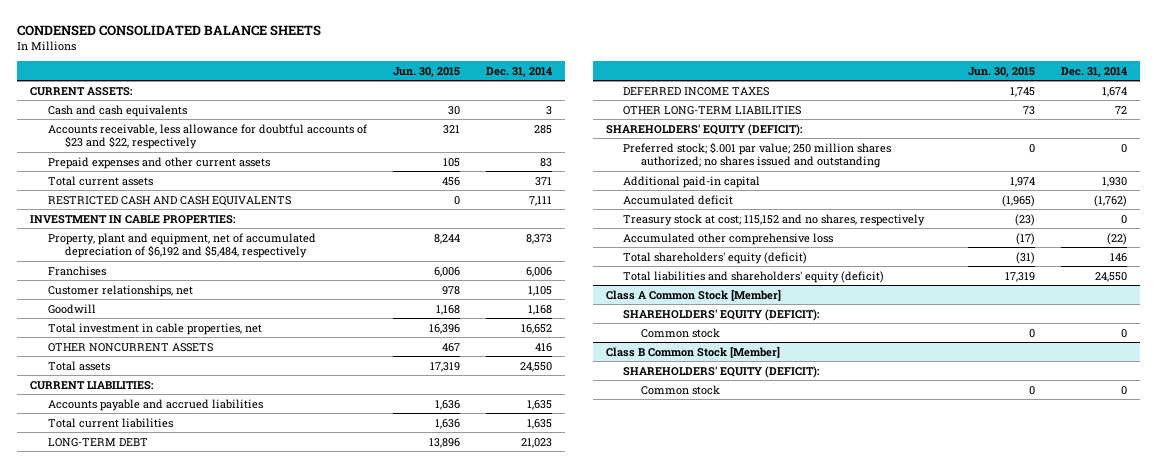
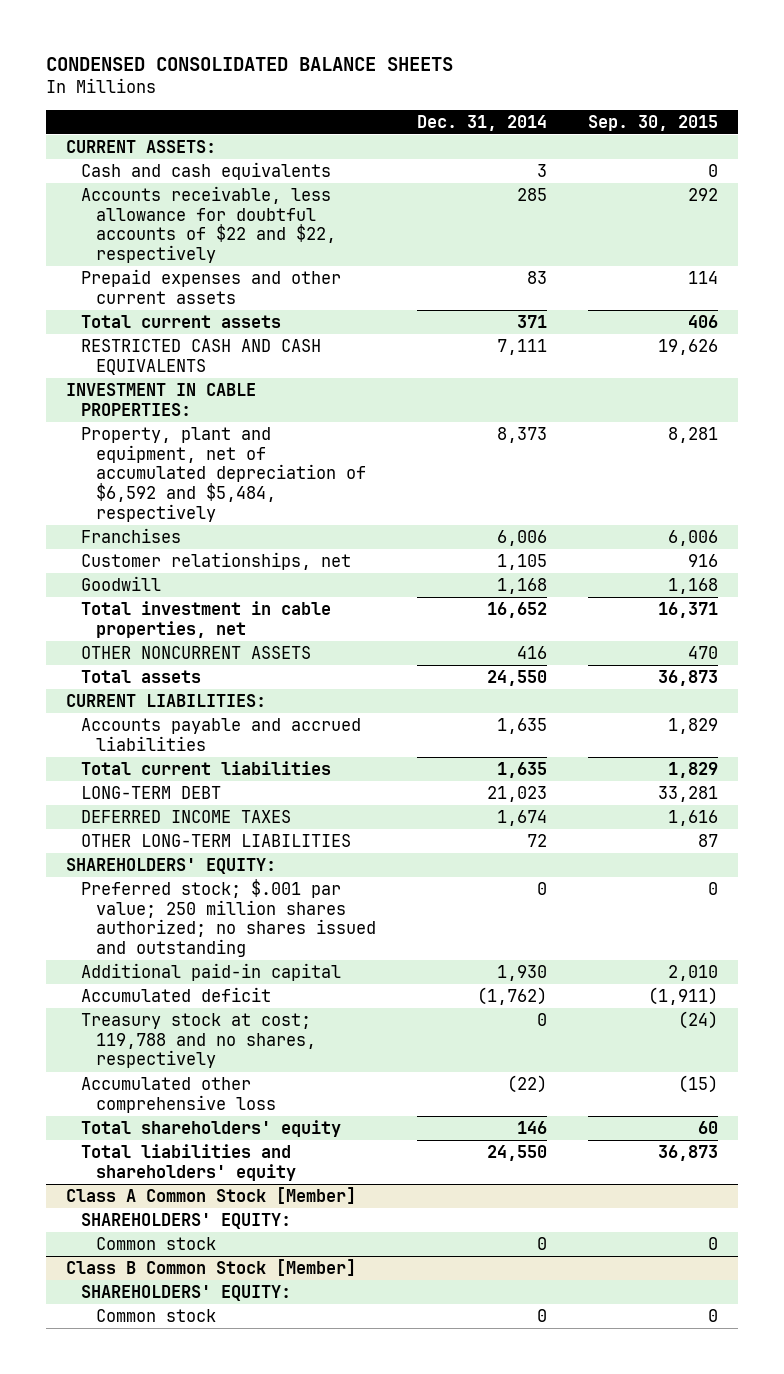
- | Jun. 30, 2015 | Dec. 31, 2014
+ | Dec. 31, 2014 | Sep. 30, 2015
- Accounts receivable, less allowance for doubtful accounts of $23 and $22, respectively | 321 | 285
+ Accounts receivable, less allowance for doubtful accounts of $22 and $22, respectively | 285 | 292
- Property, plant and equipment, net of accumulated depreciation of $6,192 and $5,484, respectively | 8,244 | 8,373
+ Property, plant and equipment, net of accumulated depreciation of $6,592 and $5,484, respectively | 8,373 | 8,281
- SHAREHOLDERS' EQUITY (DEFICIT):
+ SHAREHOLDERS' EQUITY:
- Treasury stock at cost; 115,152 and no shares, respectively | (23) | 0
+ Treasury stock at cost; 119,788 and no shares, respectively | 0 | (24)
- Total shareholders' equity (deficit) | (31) | 146
- Total liabilities and shareholders' equity (deficit) | 17,319 | 24,550
+ Total shareholders' equity | 146 | 60
+ Total liabilities and shareholders' equity | 24,550 | 36,873
@ Class A Common Stock [Member]
- SHAREHOLDERS' EQUITY (DEFICIT):
+ SHAREHOLDERS' EQUITY:
@ Class B Common Stock [Member]
- SHAREHOLDERS' EQUITY (DEFICIT):
+ SHAREHOLDERS' EQUITY:

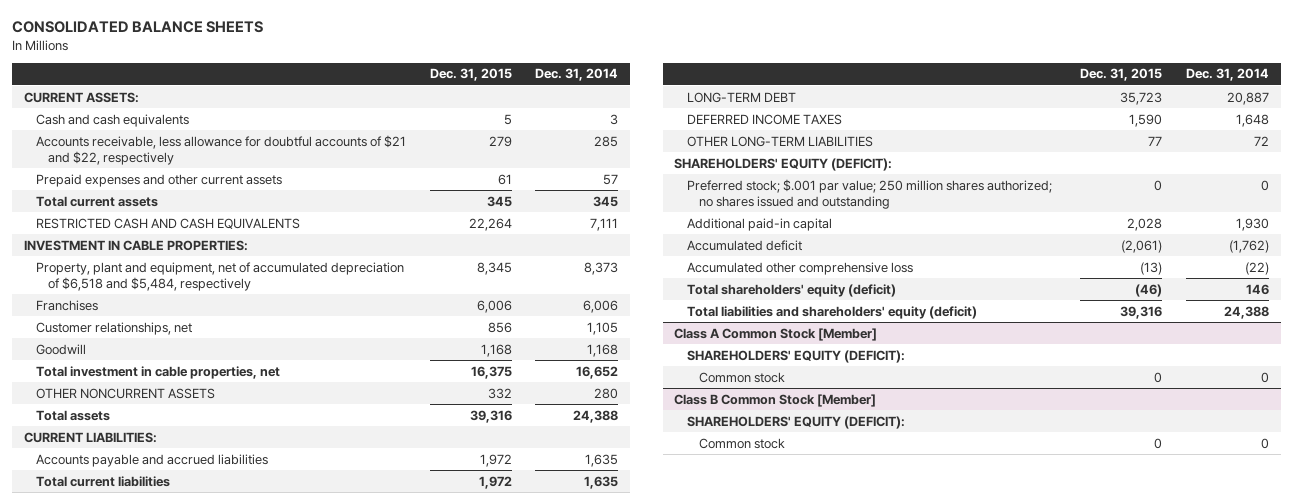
- CONDENSED CONSOLIDATED BALANCE SHEETS
+ CONSOLIDATED BALANCE SHEETS
- | Dec. 31, 2014 | Sep. 30, 2015
+ | Dec. 31, 2015 | Dec. 31, 2014
- Accounts receivable, less allowance for doubtful accounts of $22 and $22, respectively | 285 | 292
- Prepaid expenses and other current assets | 83 | 114
- Total current assets | 371 | 406
+ Accounts receivable, less allowance for doubtful accounts of $21 and $22, respectively | 279 | 285
+ Prepaid expenses and other current assets | 61 | 57
+ Total current assets | 345 | 345
- Property, plant and equipment, net of accumulated depreciation of $6,592 and $5,484, respectively | 8,373 | 8,281
+ Property, plant and equipment, net of accumulated depreciation of $6,518 and $5,484, respectively | 8,345 | 8,373
- OTHER NONCURRENT ASSETS | 416 | 470
- Total assets | 24,550 | 36,873
+ OTHER NONCURRENT ASSETS | 332 | 280
+ Total assets | 39,316 | 24,388
- LONG-TERM DEBT | 21,023 | 33,281
- DEFERRED INCOME TAXES | 1,674 | 1,616
+ LONG-TERM DEBT | 35,723 | 20,887
+ DEFERRED INCOME TAXES | 1,590 | 1,648
- SHAREHOLDERS' EQUITY:
+ SHAREHOLDERS' EQUITY (DEFICIT):
- Treasury stock at cost; 119,788 and no shares, respectively | 0 | (24)
- Total shareholders' equity | 146 | 60
- Total liabilities and shareholders' equity | 24,550 | 36,873
+ Total shareholders' equity (deficit) | (46) | 146
+ Total liabilities and shareholders' equity (deficit) | 39,316 | 24,388
@ Class A Common Stock [Member]
- SHAREHOLDERS' EQUITY:
+ SHAREHOLDERS' EQUITY (DEFICIT):
@ Class B Common Stock [Member]
- SHAREHOLDERS' EQUITY:
+ SHAREHOLDERS' EQUITY (DEFICIT):

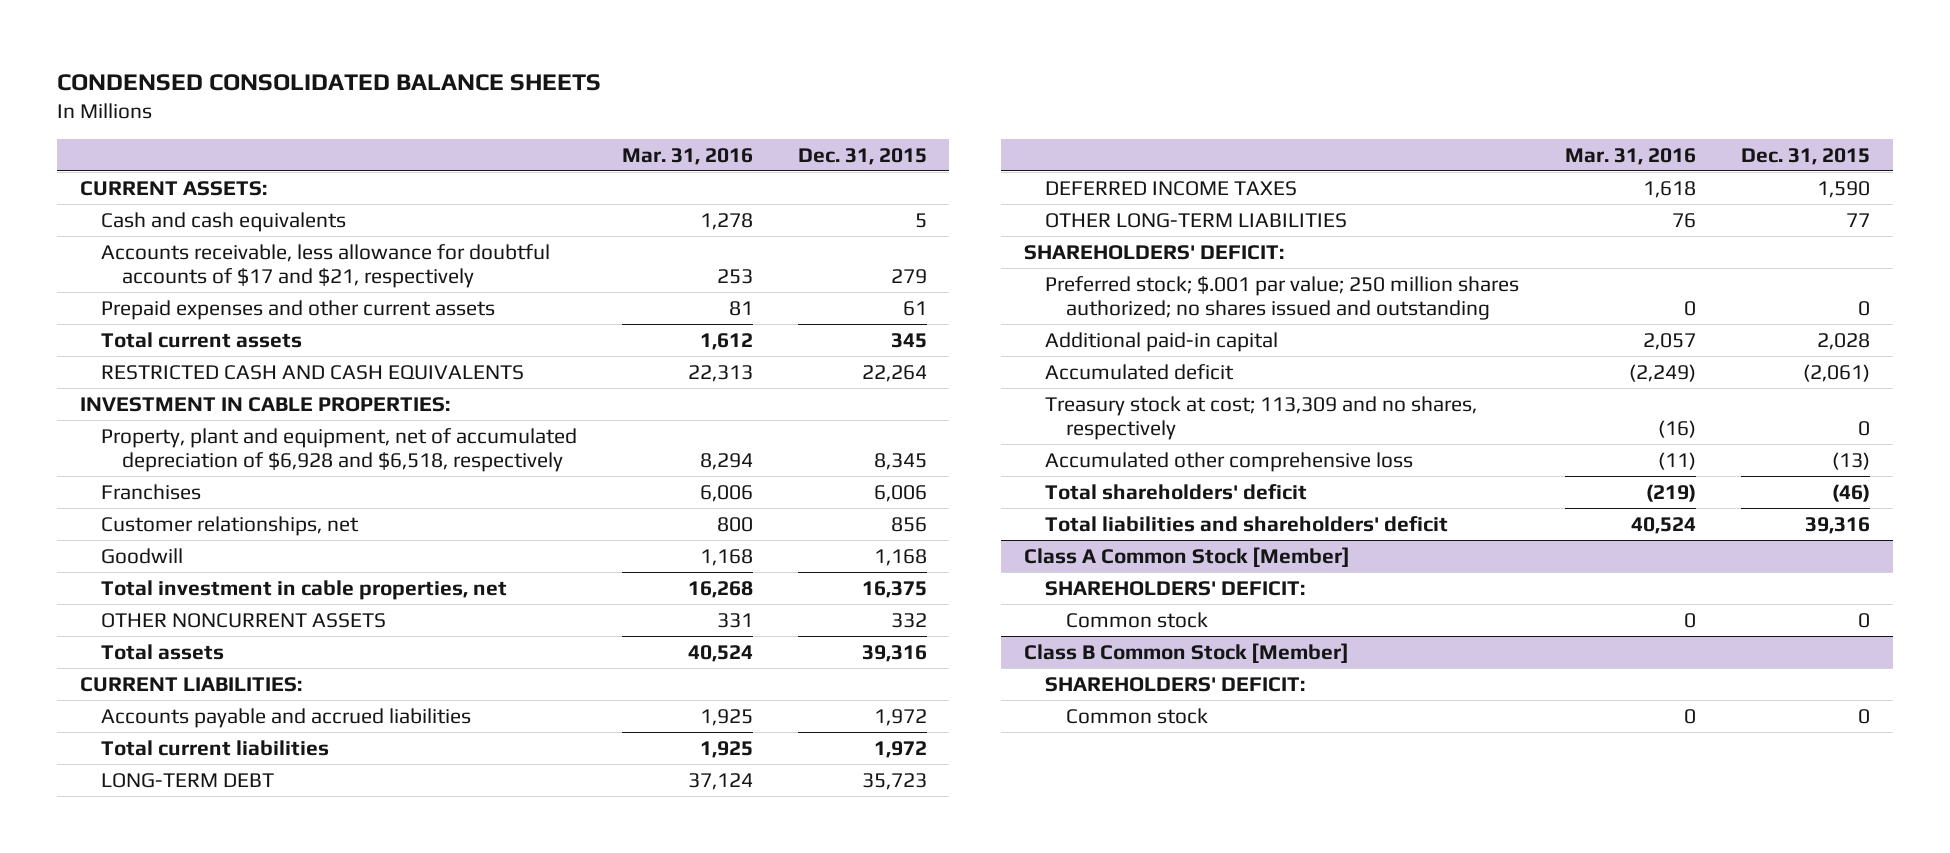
- CONSOLIDATED BALANCE SHEETS
+ CONDENSED CONSOLIDATED BALANCE SHEETS
- | Dec. 31, 2015 | Dec. 31, 2014
+ | Mar. 31, 2016 | Dec. 31, 2015
- Accounts receivable, less allowance for doubtful accounts of $21 and $22, respectively | 279 | 285
+ Accounts receivable, less allowance for doubtful accounts of $17 and $21, respectively | 253 | 279
- Property, plant and equipment, net of accumulated depreciation of $6,518 and $5,484, respectively | 8,345 | 8,373
+ Property, plant and equipment, net of accumulated depreciation of $6,928 and $6,518, respectively | 8,294 | 8,345
- SHAREHOLDERS' EQUITY (DEFICIT):
+ SHAREHOLDERS' DEFICIT:
+ Treasury stock at cost; 113,309 and no shares, respectively | (16) | 0
- Total shareholders' equity (deficit) | (46) | 146
- Total liabilities and shareholders' equity (deficit) | 39,316 | 24,388
+ Total shareholders' deficit | (219) | (46)
+ Total liabilities and shareholders' deficit | 40,524 | 39,316
@ Class A Common Stock [Member]
- SHAREHOLDERS' EQUITY (DEFICIT):
+ SHAREHOLDERS' DEFICIT:
@ Class B Common Stock [Member]
- SHAREHOLDERS' EQUITY (DEFICIT):
+ SHAREHOLDERS' DEFICIT:

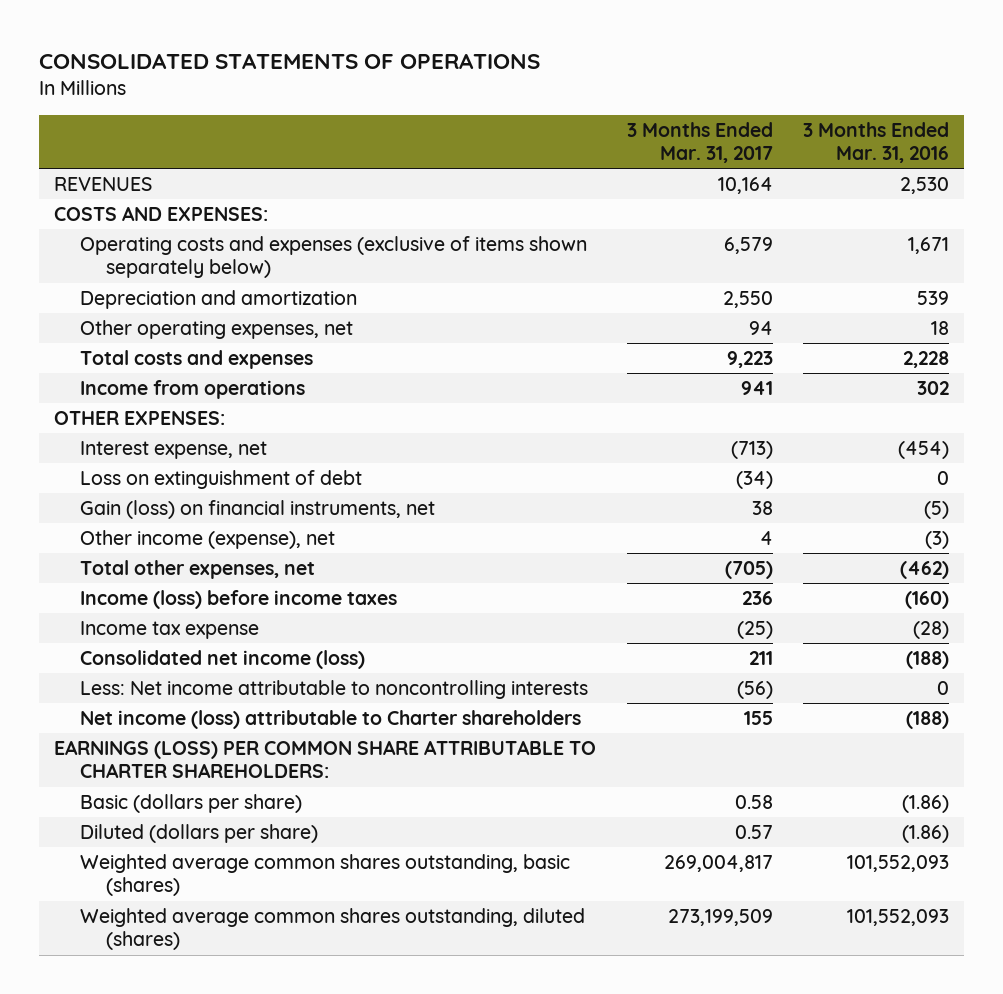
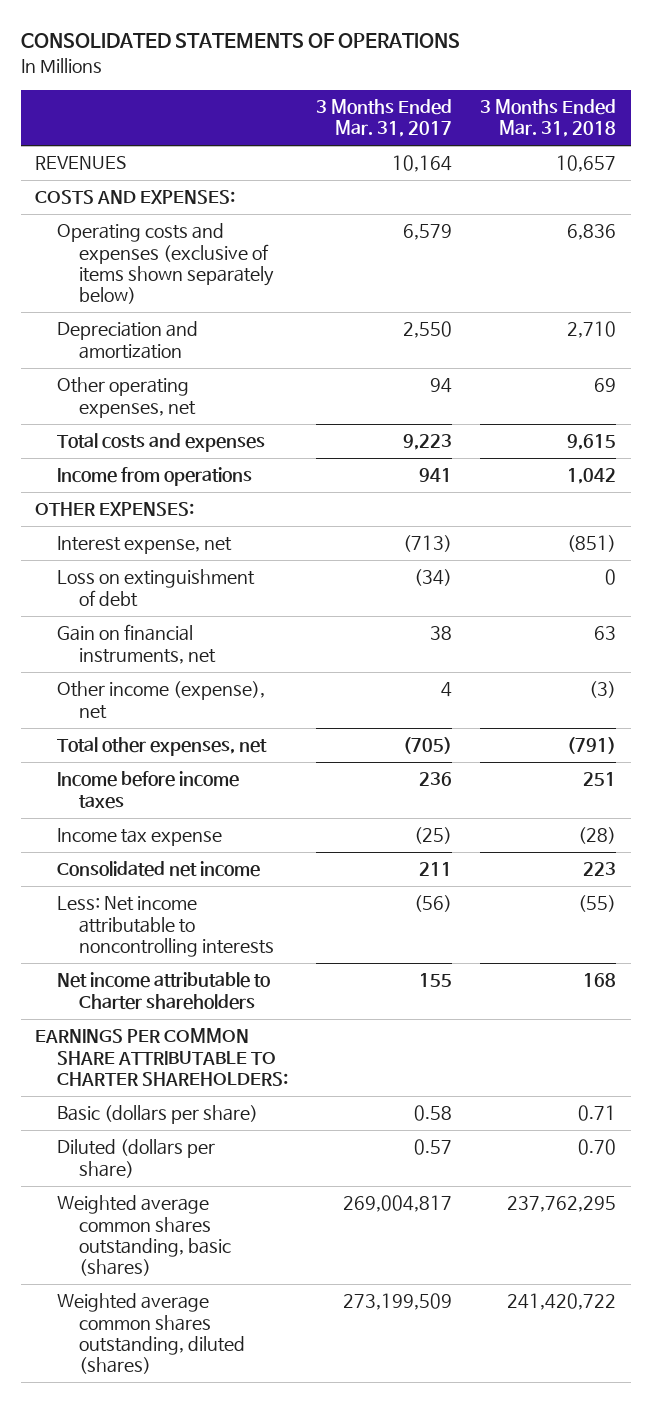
- | 3 Months Ended Mar. 31, 2017 | 3 Months Ended Mar. 31, 2016
+ | 3 Months Ended Mar. 31, 2017 | 3 Months Ended Mar. 31, 2018
- Gain (loss) on financial instruments, net | 38 | (5)
+ Gain on financial instruments, net | 38 | 63
- Income (loss) before income taxes | 236 | (160)
+ Income before income taxes | 236 | 251
- Consolidated net income (loss) | 211 | (188)
+ Consolidated net income | 211 | 223
- Net income (loss) attributable to Charter shareholders | 155 | (188)
- EARNINGS (LOSS) PER COMMON SHARE ATTRIBUTABLE TO CHARTER SHAREHOLDERS:
+ Net income attributable to Charter shareholders | 155 | 168
+ EARNINGS PER COMMON SHARE ATTRIBUTABLE TO CHARTER SHAREHOLDERS:

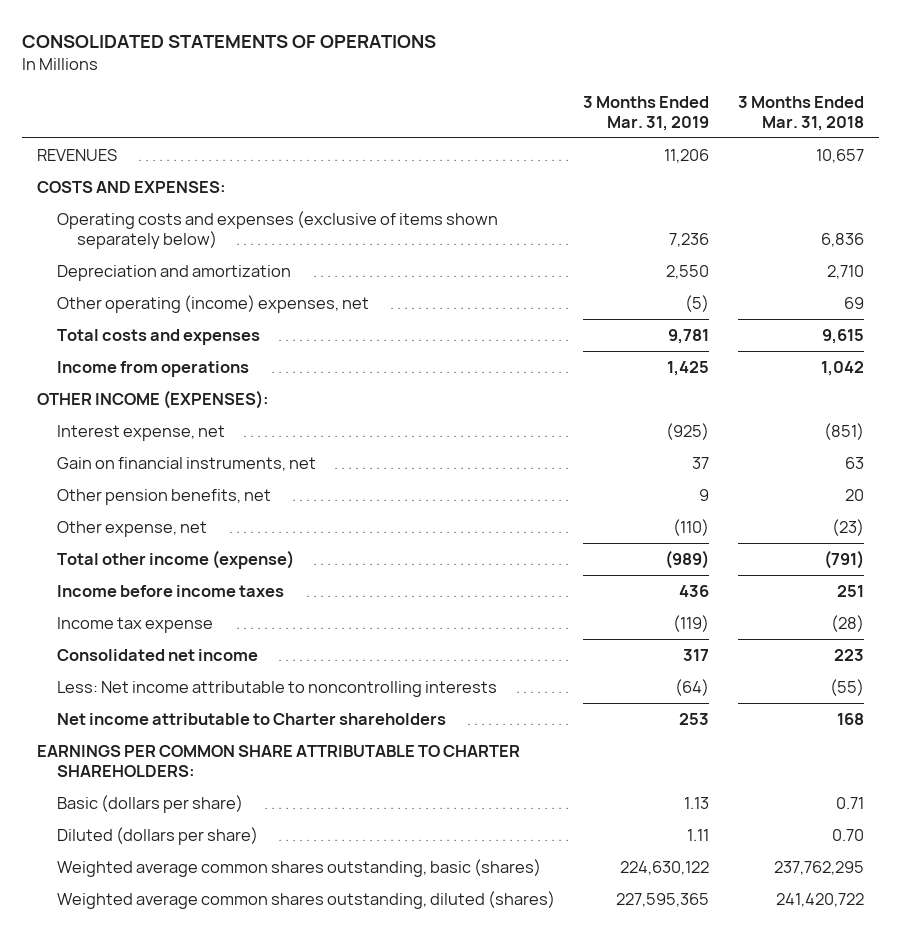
- | 3 Months Ended Mar. 31, 2017 | 3 Months Ended Mar. 31, 2018
+ | 3 Months Ended Mar. 31, 2019 | 3 Months Ended Mar. 31, 2018
- Other operating expenses, net | 94 | 69
+ Other operating (income) expenses, net | (5) | 69
- OTHER EXPENSES:
+ OTHER INCOME (EXPENSES):
- Loss on extinguishment of debt | (34) | 0
- Other income (expense), net | 4 | (3)
- Total other expenses, net | (705) | (791)
+ Other pension benefits, net | 9 | 20
+ Other expense, net | (110) | (23)
+ Total other income (expense) | (989) | (791)

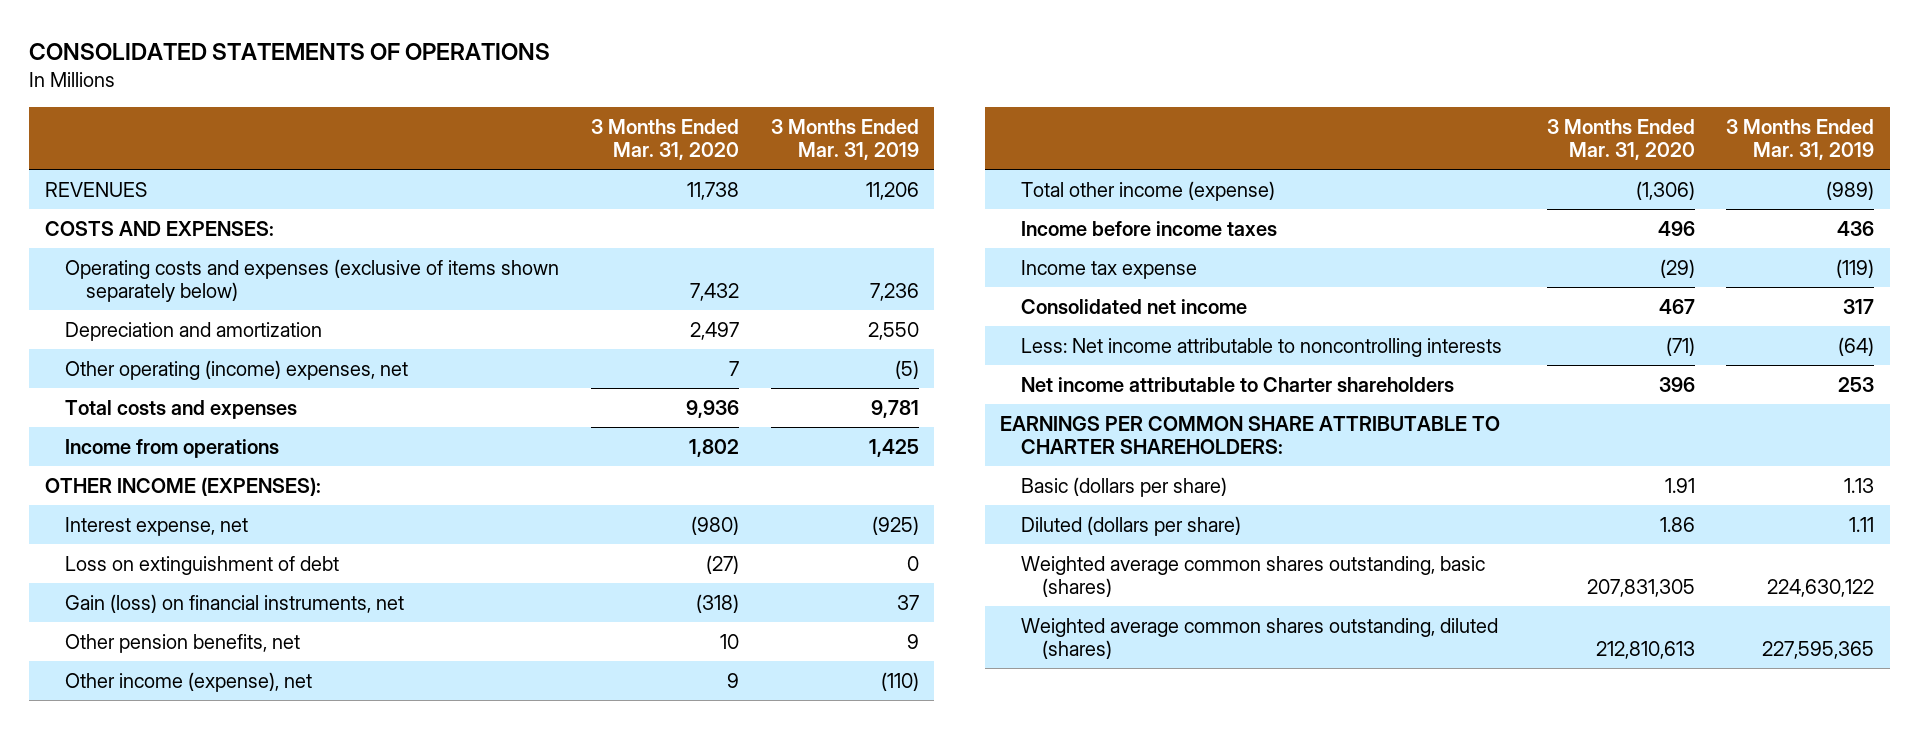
- | 3 Months Ended Mar. 31, 2019 | 3 Months Ended Mar. 31, 2018
+ | 3 Months Ended Mar. 31, 2020 | 3 Months Ended Mar. 31, 2019
- Gain on financial instruments, net | 37 | 63
+ Loss on extinguishment of debt | (27) | 0
+ Gain (loss) on financial instruments, net | (318) | 37
- Other expense, net | (110) | (23)
+ Other income (expense), net | 9 | (110)

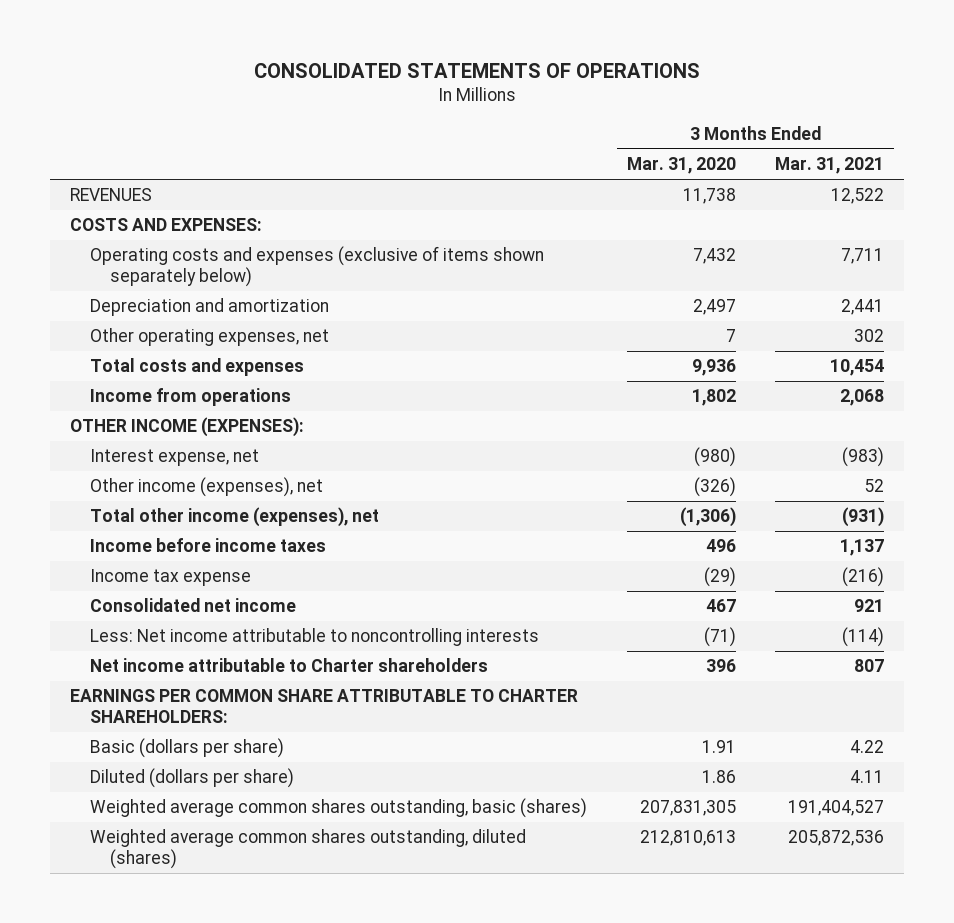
- | 3 Months Ended Mar. 31, 2020 | 3 Months Ended Mar. 31, 2019
+ | 3 Months Ended Mar. 31, 2020 | 3 Months Ended Mar. 31, 2021
- Other operating (income) expenses, net | 7 | (5)
+ Other operating expenses, net | 7 | 302
- Loss on extinguishment of debt | (27) | 0
- Gain (loss) on financial instruments, net | (318) | 37
- Other pension benefits, net | 10 | 9
- Other income (expense), net | 9 | (110)
- Total other income (expense) | (1,306) | (989)
+ Other income (expenses), net | (326) | 52
+ Total other income (expenses), net | (1,306) | (931)

